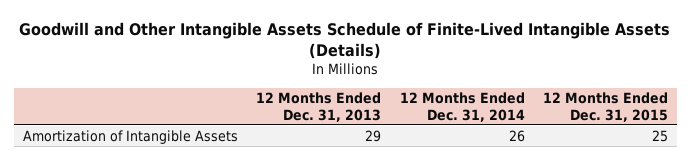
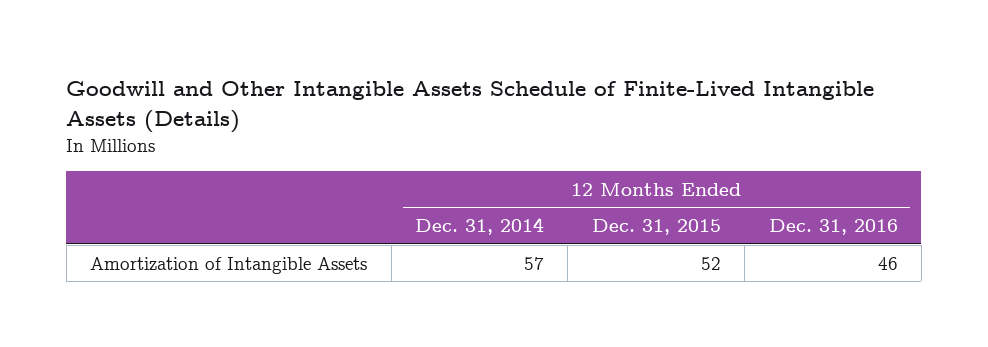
- | 12 Months Ended Dec. 31, 2013 | 12 Months Ended Dec. 31, 2014 | 12 Months Ended Dec. 31, 2015
+ | 12 Months Ended Dec. 31, 2014 | 12 Months Ended Dec. 31, 2015 | 12 Months Ended Dec. 31, 2016
- Amortization of Intangible Assets | 29 | 26 | 25
+ Amortization of Intangible Assets | 57 | 52 | 46

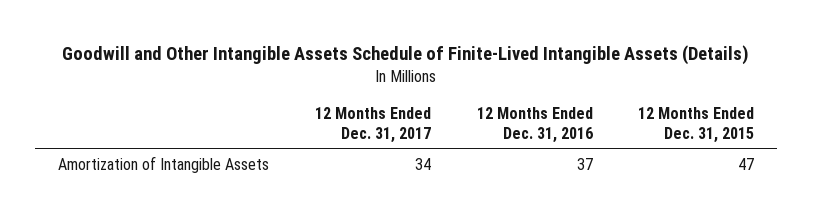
- | 12 Months Ended Dec. 31, 2014 | 12 Months Ended Dec. 31, 2015 | 12 Months Ended Dec. 31, 2016
+ | 12 Months Ended Dec. 31, 2017 | 12 Months Ended Dec. 31, 2016 | 12 Months Ended Dec. 31, 2015
- Amortization of Intangible Assets | 57 | 52 | 46
+ Amortization of Intangible Assets | 34 | 37 | 47

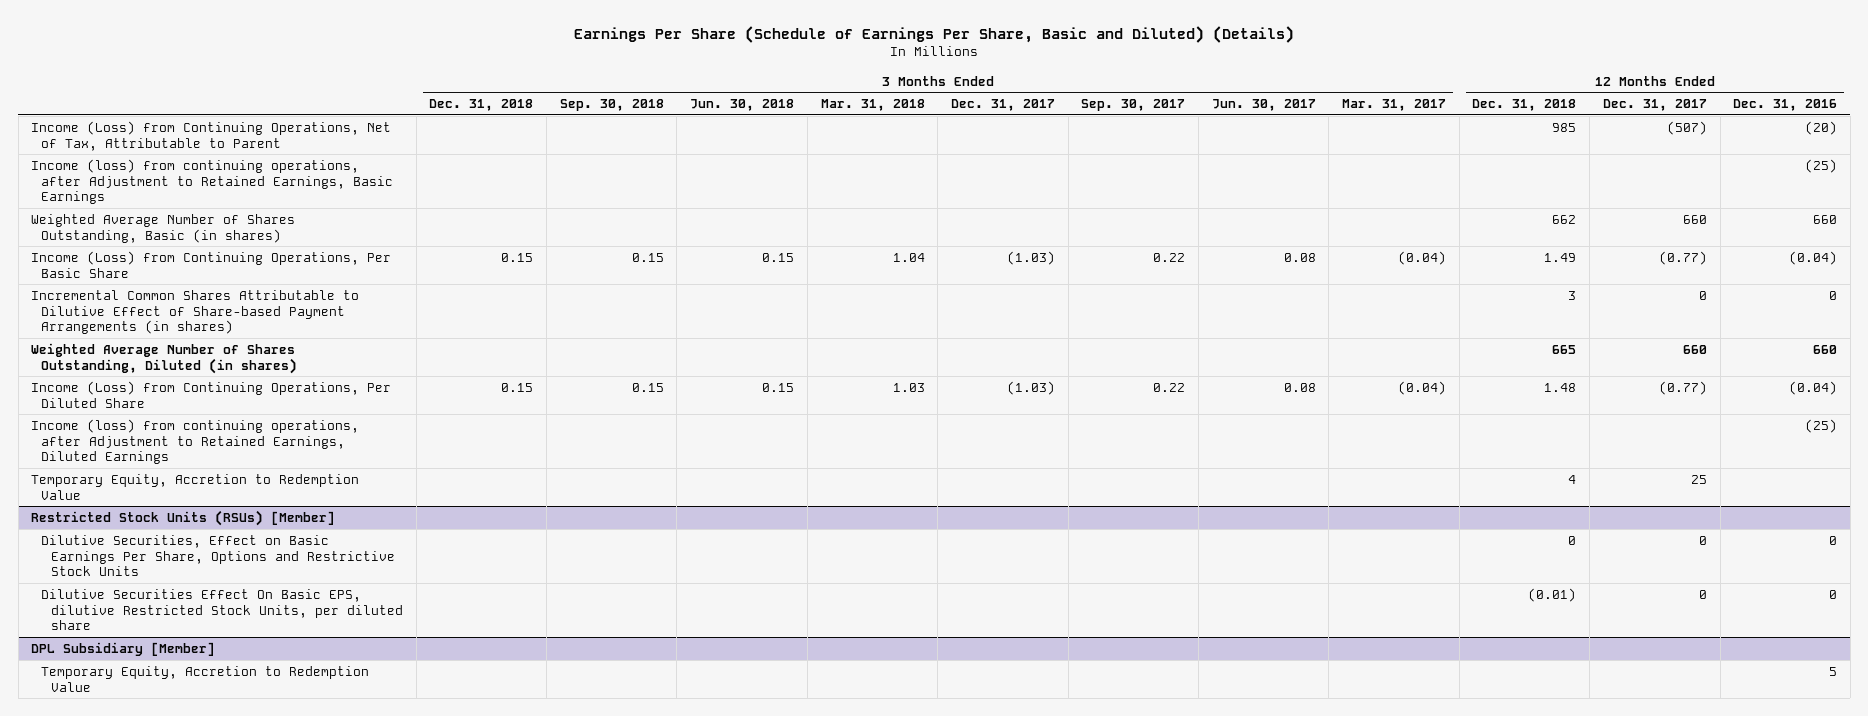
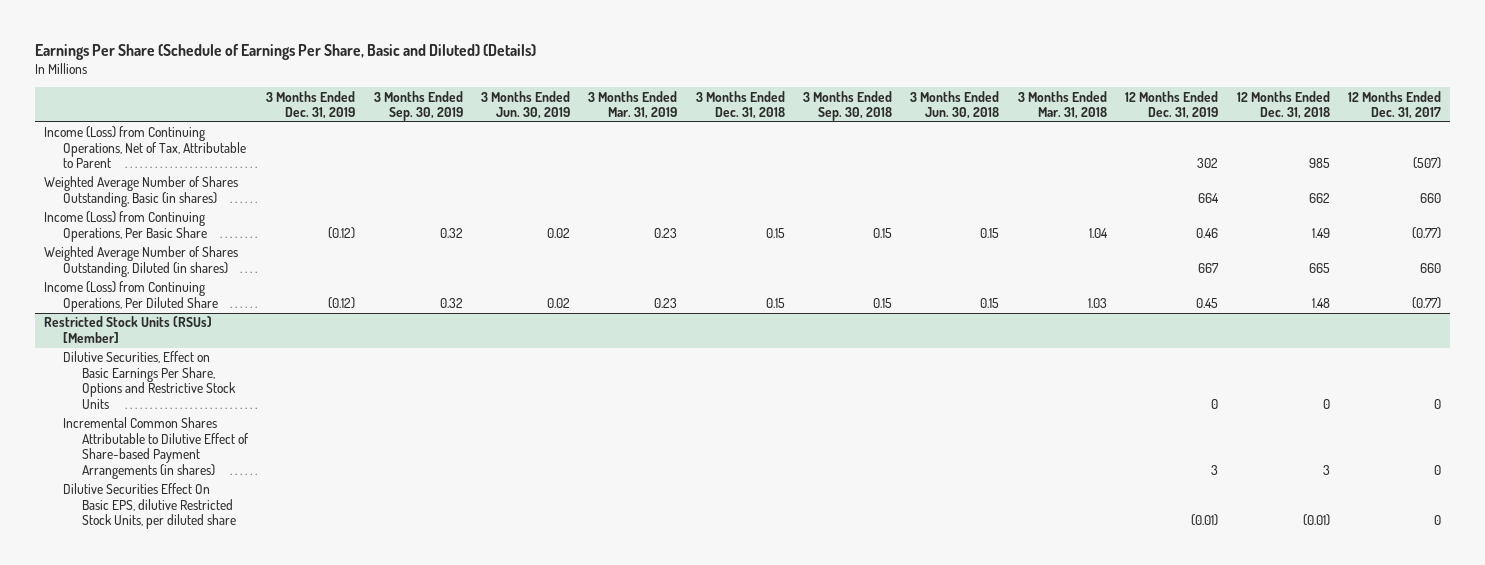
- | 3 Months Ended Dec. 31, 2018 | 3 Months Ended Sep. 30, 2018 | 3 Months Ended Jun. 30, 2018 | 3 Months Ended Mar. 31, 2018 | 3 Months Ended Dec. 31, 2017 | 3 Months Ended Sep. 30, 2017 | 3 Months Ended Jun. 30, 2017 | 3 Months Ended Mar. 31, 2017 | 12 Months Ended Dec. 31, 2018 | 12 Months Ended Dec. 31, 2017 | 12 Months Ended Dec. 31, 2016
+ | 3 Months Ended Dec. 31, 2019 | 3 Months Ended Sep. 30, 2019 | 3 Months Ended Jun. 30, 2019 | 3 Months Ended Mar. 31, 2019 | 3 Months Ended Dec. 31, 2018 | 3 Months Ended Sep. 30, 2018 | 3 Months Ended Jun. 30, 2018 | 3 Months Ended Mar. 31, 2018 | 12 Months Ended Dec. 31, 2019 | 12 Months Ended Dec. 31, 2018 | 12 Months Ended Dec. 31, 2017
- Income (loss) from continuing operations, after Adjustment to Retained Earnings, Basic Earnings | | | | | | | | | | | (25)
- Incremental Common Shares Attributable to Dilutive Effect of Share-based Payment Arrangements (in shares) | | | | | | | | | 3 | 0 | 0
- Income (loss) from continuing operations, after Adjustment to Retained Earnings, Diluted Earnings | | | | | | | | | | | (25)
- Temporary Equity, Accretion to Redemption Value | | | | | | | | | 4 | 25 |
@ Restricted Stock Units (RSUs) [Member]
+ Incremental Common Shares Attributable to Dilutive Effect of Share-based Payment Arrangements (in shares) | | | | | | | | | 3 | 3 | 0
- DPL Subsidiary [Member]
- Temporary Equity, Accretion to Redemption Value | | | | | | | | | | | 5

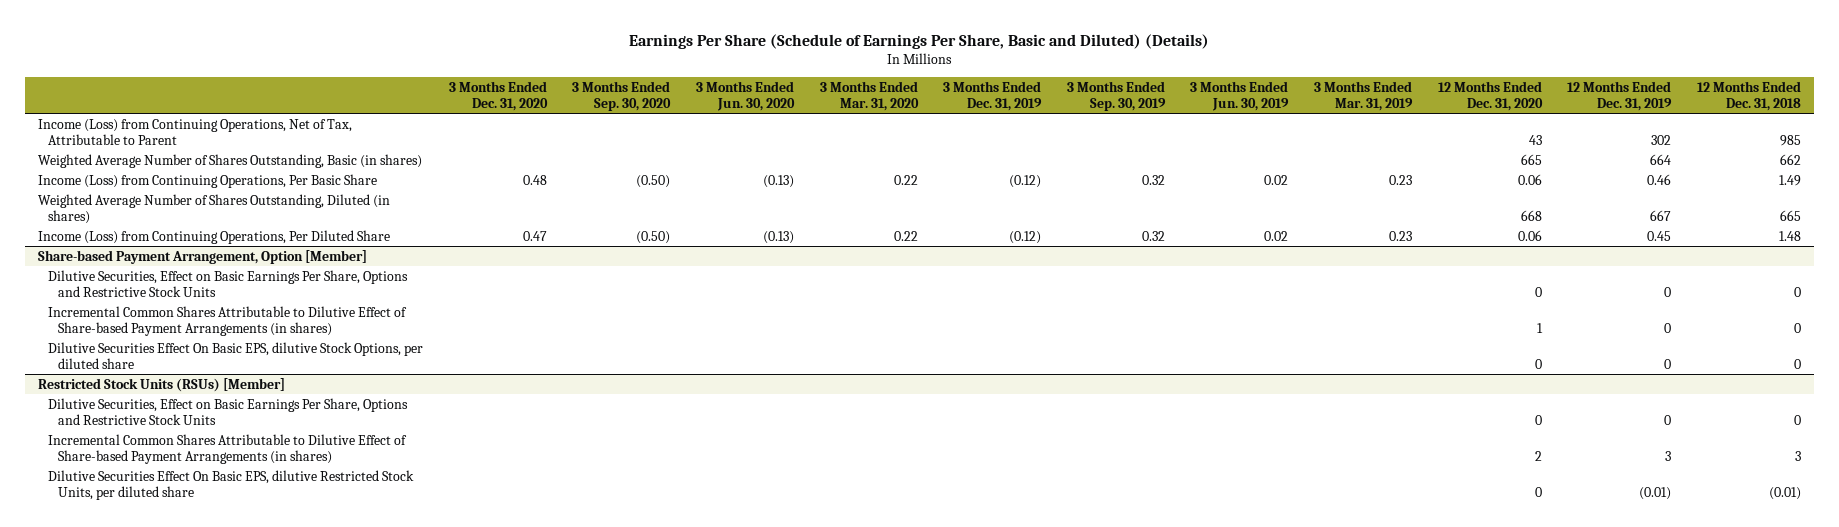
- | 3 Months Ended Dec. 31, 2019 | 3 Months Ended Sep. 30, 2019 | 3 Months Ended Jun. 30, 2019 | 3 Months Ended Mar. 31, 2019 | 3 Months Ended Dec. 31, 2018 | 3 Months Ended Sep. 30, 2018 | 3 Months Ended Jun. 30, 2018 | 3 Months Ended Mar. 31, 2018 | 12 Months Ended Dec. 31, 2019 | 12 Months Ended Dec. 31, 2018 | 12 Months Ended Dec. 31, 2017
+ | 3 Months Ended Dec. 31, 2020 | 3 Months Ended Sep. 30, 2020 | 3 Months Ended Jun. 30, 2020 | 3 Months Ended Mar. 31, 2020 | 3 Months Ended Dec. 31, 2019 | 3 Months Ended Sep. 30, 2019 | 3 Months Ended Jun. 30, 2019 | 3 Months Ended Mar. 31, 2019 | 12 Months Ended Dec. 31, 2020 | 12 Months Ended Dec. 31, 2019 | 12 Months Ended Dec. 31, 2018
+ Share-based Payment Arrangement, Option [Member]
+ Dilutive Securities, Effect on Basic Earnings Per Share, Options and Restrictive Stock Units | | | | | | | | | 0 | 0 | 0
+ Incremental Common Shares Attributable to Dilutive Effect of Share-based Payment Arrangements (in shares) | | | | | | | | | 1 | 0 | 0
+ Dilutive Securities Effect On Basic EPS, dilutive Stock Options, per diluted share | | | | | | | | | 0 | 0 | 0

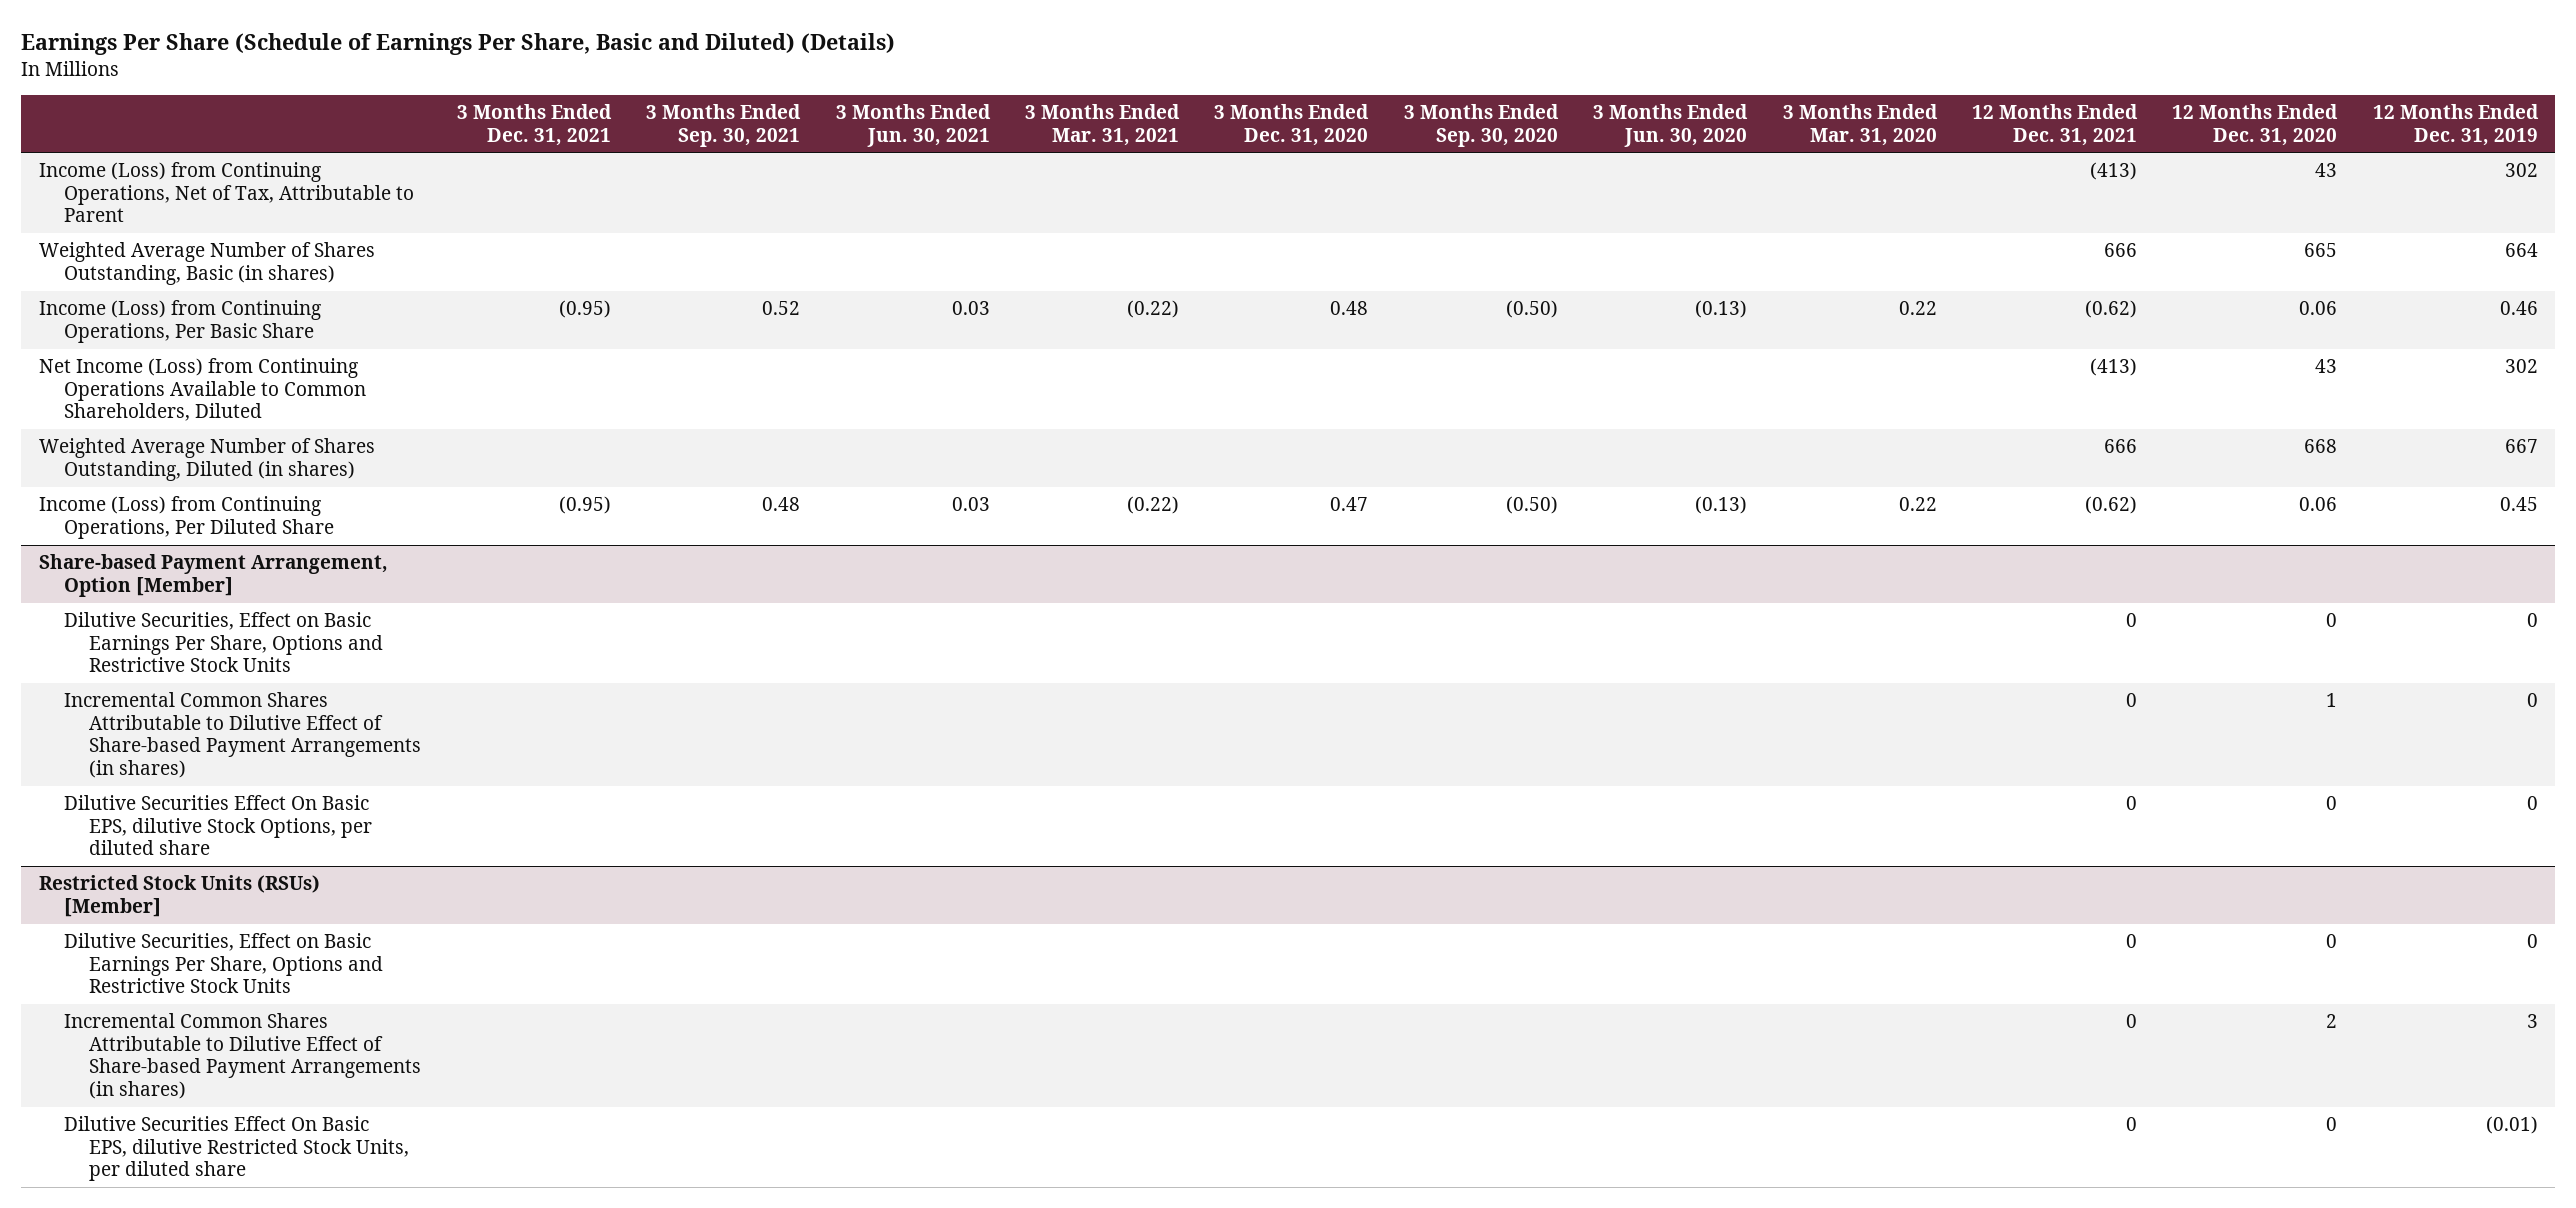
- | 3 Months Ended Dec. 31, 2020 | 3 Months Ended Sep. 30, 2020 | 3 Months Ended Jun. 30, 2020 | 3 Months Ended Mar. 31, 2020 | 3 Months Ended Dec. 31, 2019 | 3 Months Ended Sep. 30, 2019 | 3 Months Ended Jun. 30, 2019 | 3 Months Ended Mar. 31, 2019 | 12 Months Ended Dec. 31, 2020 | 12 Months Ended Dec. 31, 2019 | 12 Months Ended Dec. 31, 2018
+ | 3 Months Ended Dec. 31, 2021 | 3 Months Ended Sep. 30, 2021 | 3 Months Ended Jun. 30, 2021 | 3 Months Ended Mar. 31, 2021 | 3 Months Ended Dec. 31, 2020 | 3 Months Ended Sep. 30, 2020 | 3 Months Ended Jun. 30, 2020 | 3 Months Ended Mar. 31, 2020 | 12 Months Ended Dec. 31, 2021 | 12 Months Ended Dec. 31, 2020 | 12 Months Ended Dec. 31, 2019
+ Net Income (Loss) from Continuing Operations Available to Common Shareholders, Diluted | | | | | | | | | (413) | 43 | 302

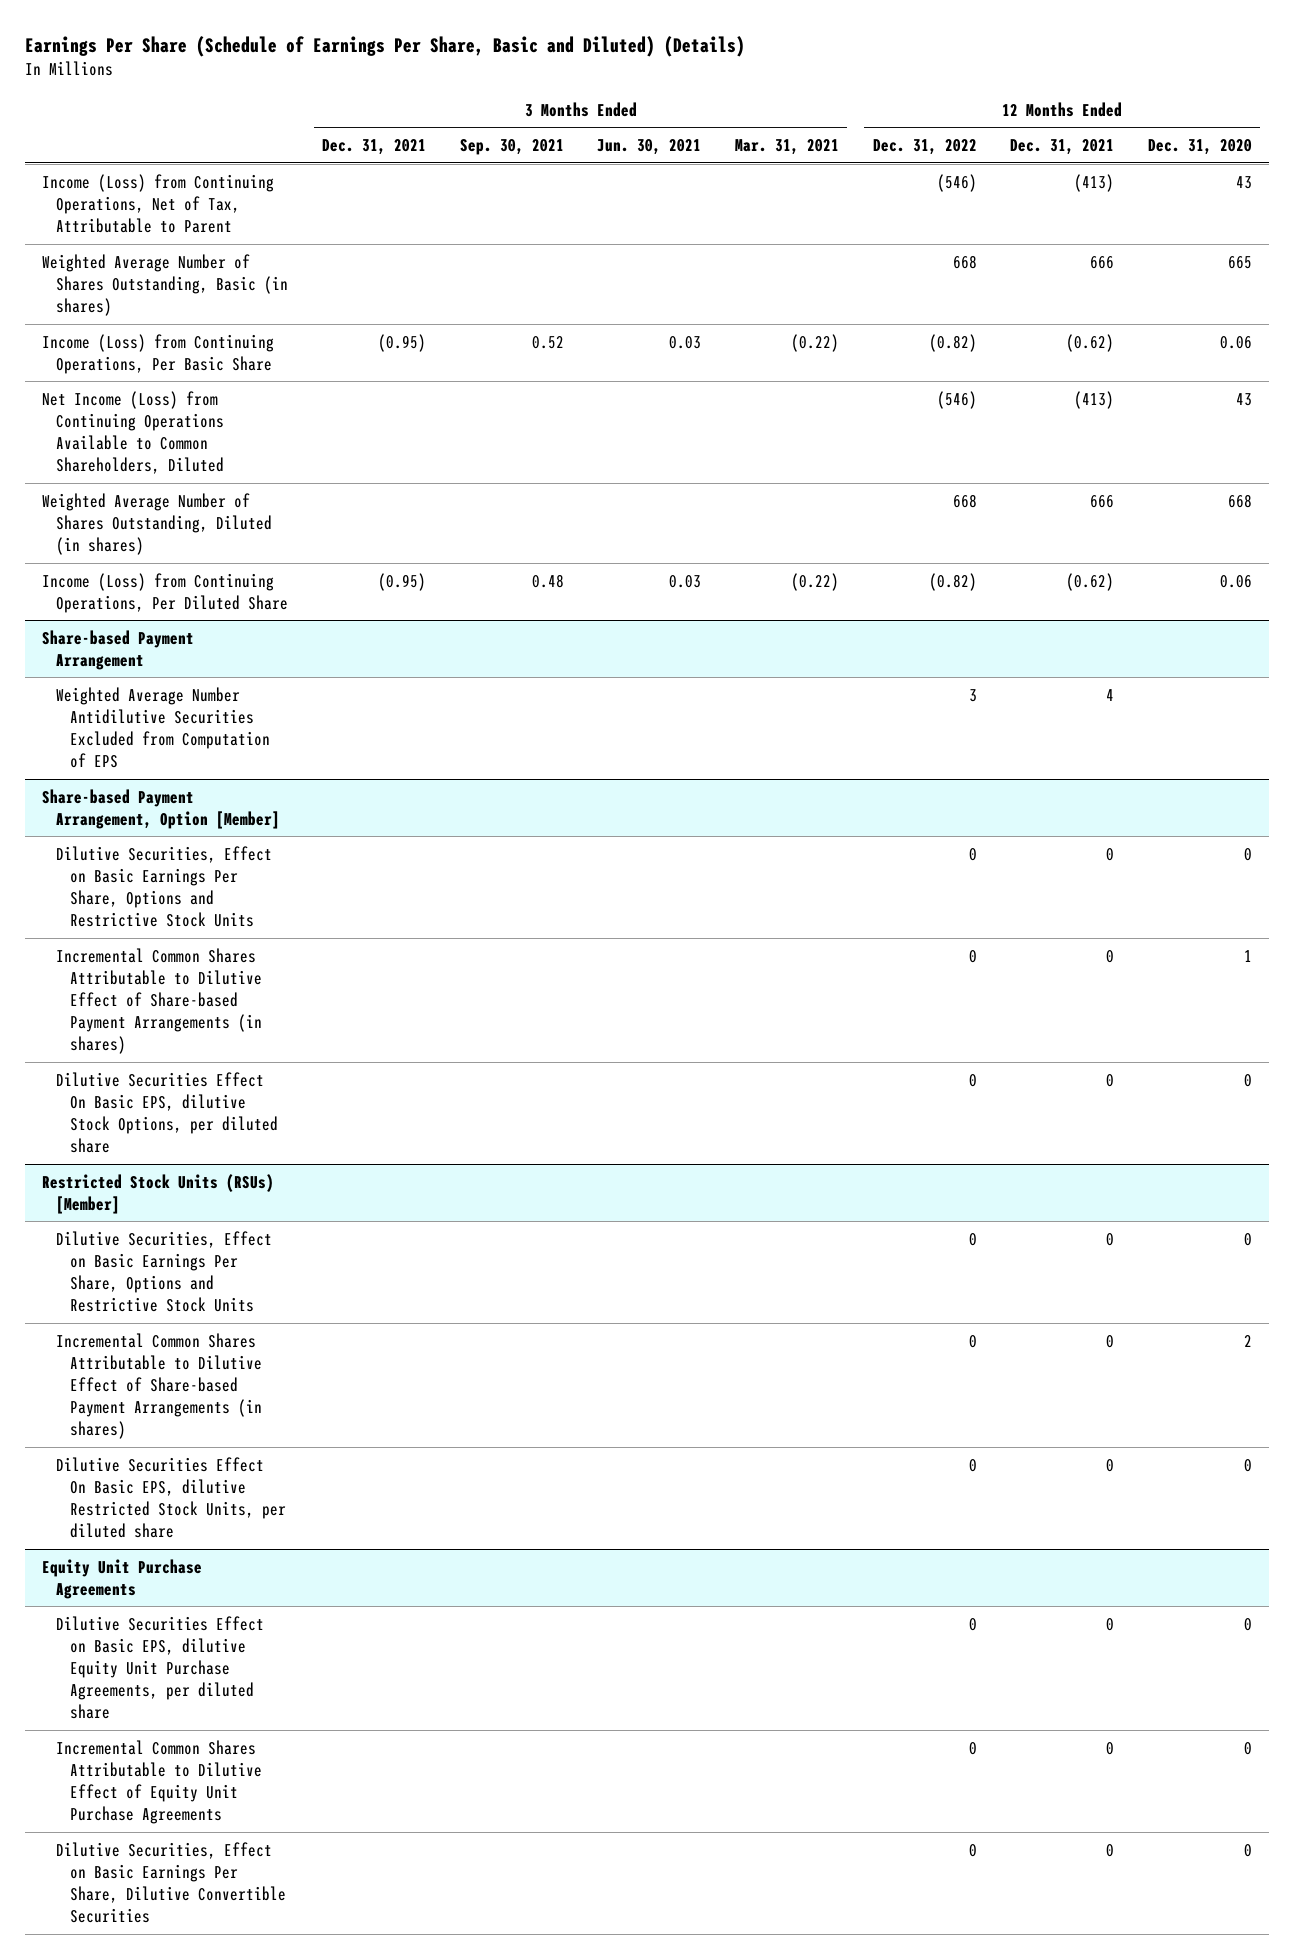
- | 3 Months Ended Dec. 31, 2021 | 3 Months Ended Sep. 30, 2021 | 3 Months Ended Jun. 30, 2021 | 3 Months Ended Mar. 31, 2021 | 3 Months Ended Dec. 31, 2020 | 3 Months Ended Sep. 30, 2020 | 3 Months Ended Jun. 30, 2020 | 3 Months Ended Mar. 31, 2020 | 12 Months Ended Dec. 31, 2021 | 12 Months Ended Dec. 31, 2020 | 12 Months Ended Dec. 31, 2019
+ | 3 Months Ended Dec. 31, 2021 | 3 Months Ended Sep. 30, 2021 | 3 Months Ended Jun. 30, 2021 | 3 Months Ended Mar. 31, 2021 | 12 Months Ended Dec. 31, 2022 | 12 Months Ended Dec. 31, 2021 | 12 Months Ended Dec. 31, 2020
+ Share-based Payment Arrangement
+ Weighted Average Number Antidilutive Securities Excluded from Computation of EPS | | | | | 3 | 4 |
+ Equity Unit Purchase Agreements
+ Dilutive Securities Effect on Basic EPS, dilutive Equity Unit Purchase Agreements, per diluted share | | | | | 0 | 0 | 0
+ Incremental Common Shares Attributable to Dilutive Effect of Equity Unit Purchase Agreements | | | | | 0 | 0 | 0
+ Dilutive Securities, Effect on Basic Earnings Per Share, Dilutive Convertible Securities | | | | | 0 | 0 | 0

